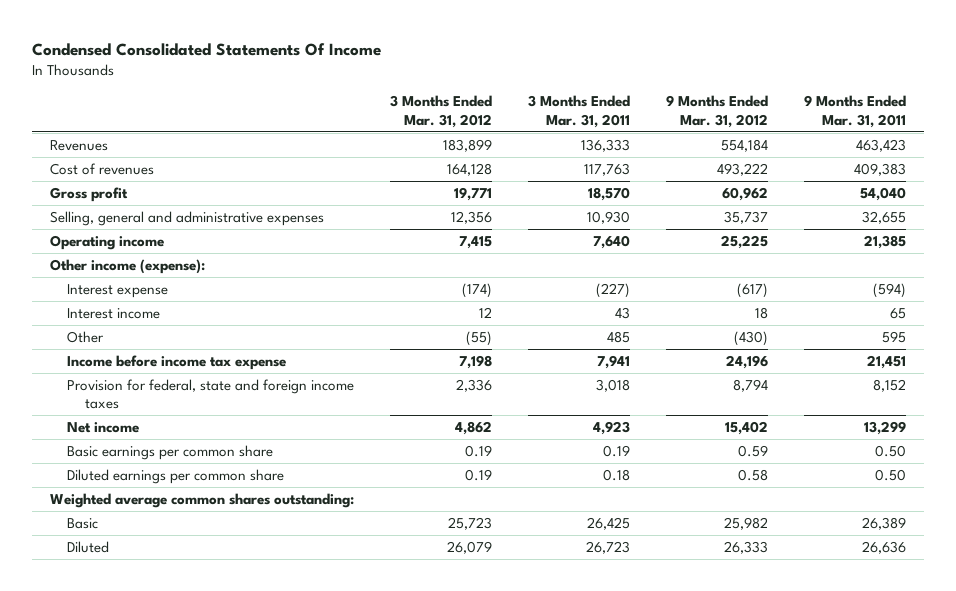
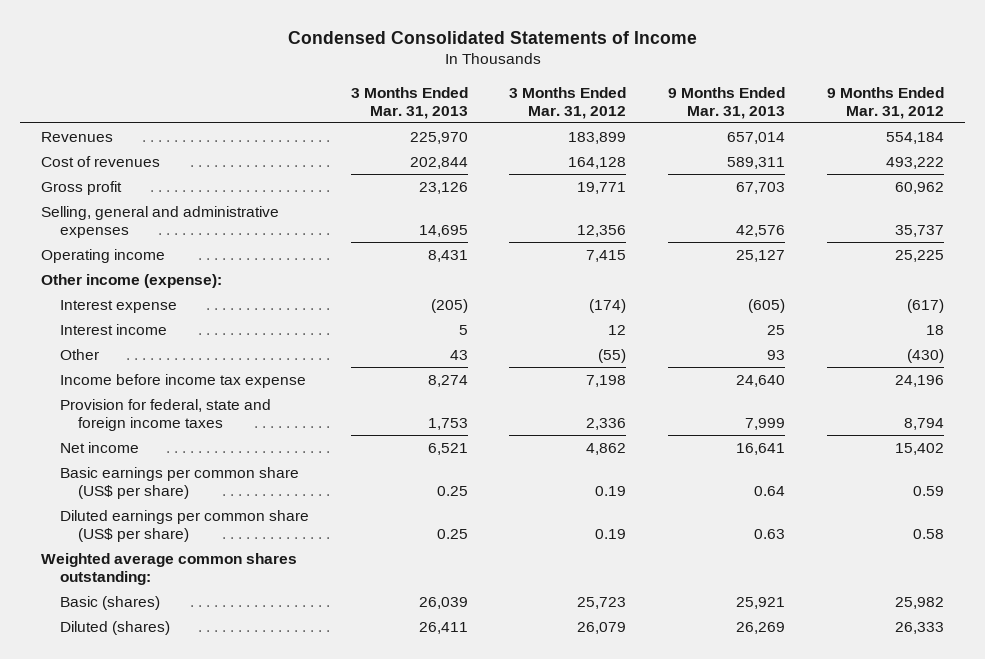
- Condensed Consolidated Statements Of Income
+ Condensed Consolidated Statements of Income
- | 3 Months Ended Mar. 31, 2012 | 3 Months Ended Mar. 31, 2011 | 9 Months Ended Mar. 31, 2012 | 9 Months Ended Mar. 31, 2011
+ | 3 Months Ended Mar. 31, 2013 | 3 Months Ended Mar. 31, 2012 | 9 Months Ended Mar. 31, 2013 | 9 Months Ended Mar. 31, 2012
- Basic earnings per common share | 0.19 | 0.19 | 0.59 | 0.50
- Diluted earnings per common share | 0.19 | 0.18 | 0.58 | 0.50
+ Basic earnings per common share (US$ per share) | 0.25 | 0.19 | 0.64 | 0.59
+ Diluted earnings per common share (US$ per share) | 0.25 | 0.19 | 0.63 | 0.58
- Basic | 25,723 | 26,425 | 25,982 | 26,389
- Diluted | 26,079 | 26,723 | 26,333 | 26,636
+ Basic (shares) | 26,039 | 25,723 | 25,921 | 25,982
+ Diluted (shares) | 26,411 | 26,079 | 26,269 | 26,333

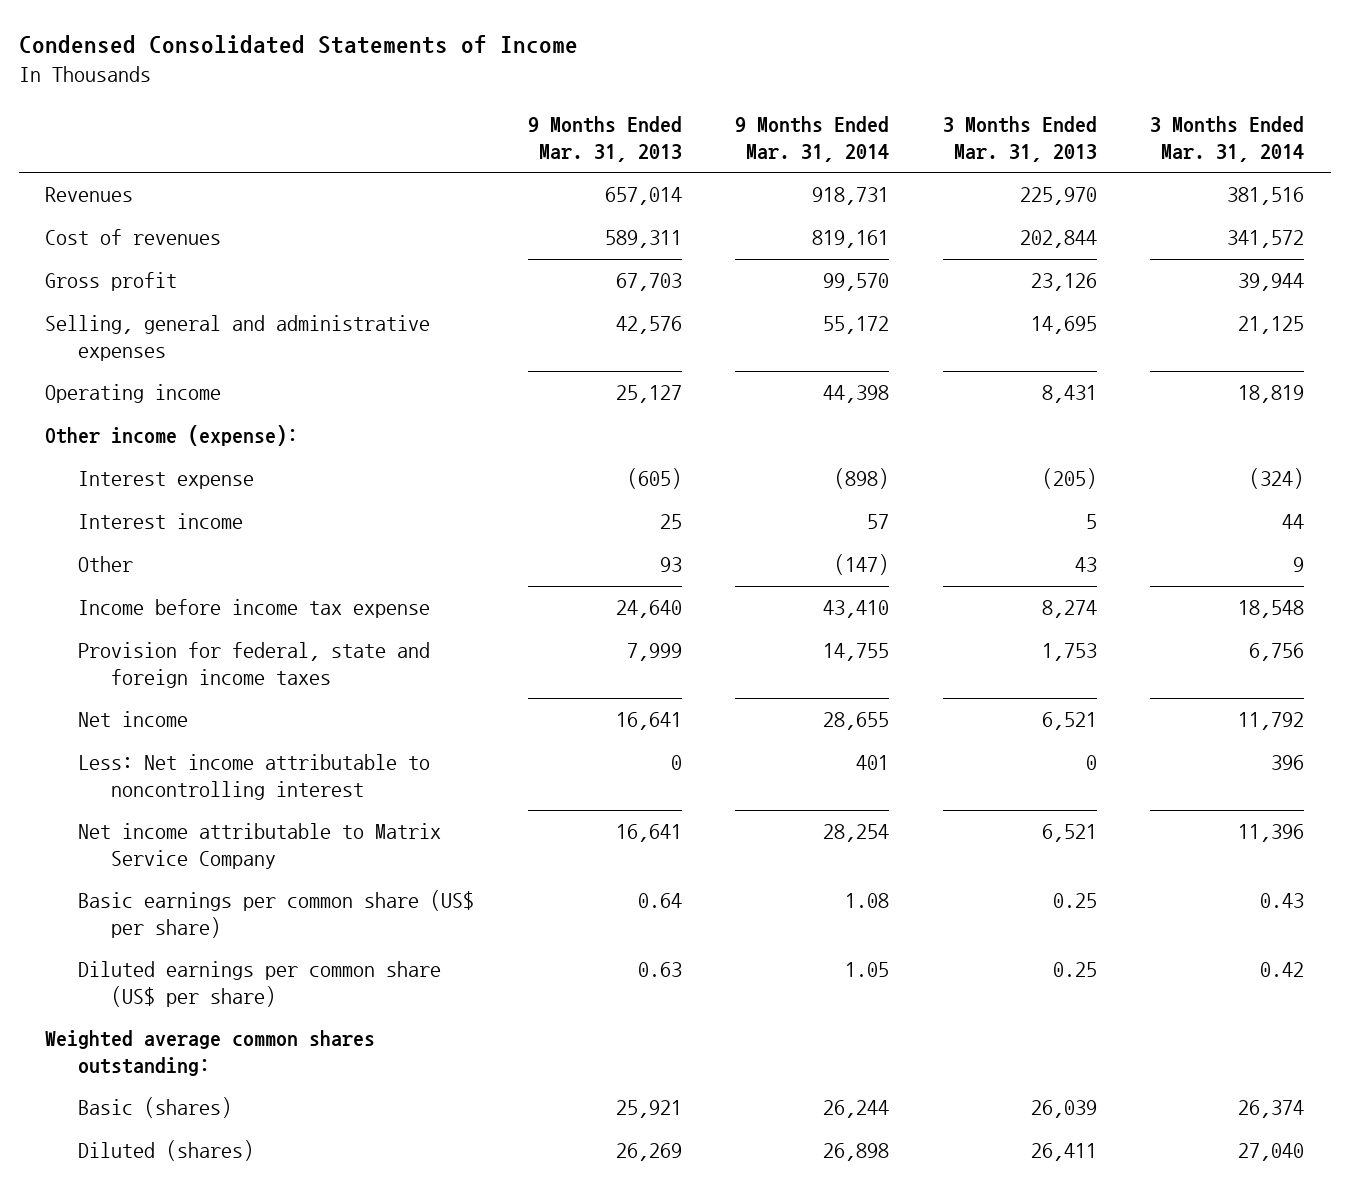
- | 3 Months Ended Mar. 31, 2013 | 3 Months Ended Mar. 31, 2012 | 9 Months Ended Mar. 31, 2013 | 9 Months Ended Mar. 31, 2012
+ | 9 Months Ended Mar. 31, 2013 | 9 Months Ended Mar. 31, 2014 | 3 Months Ended Mar. 31, 2013 | 3 Months Ended Mar. 31, 2014
+ Less: Net income attributable to noncontrolling interest | 0 | 401 | 0 | 396
+ Net income attributable to Matrix Service Company | 16,641 | 28,254 | 6,521 | 11,396

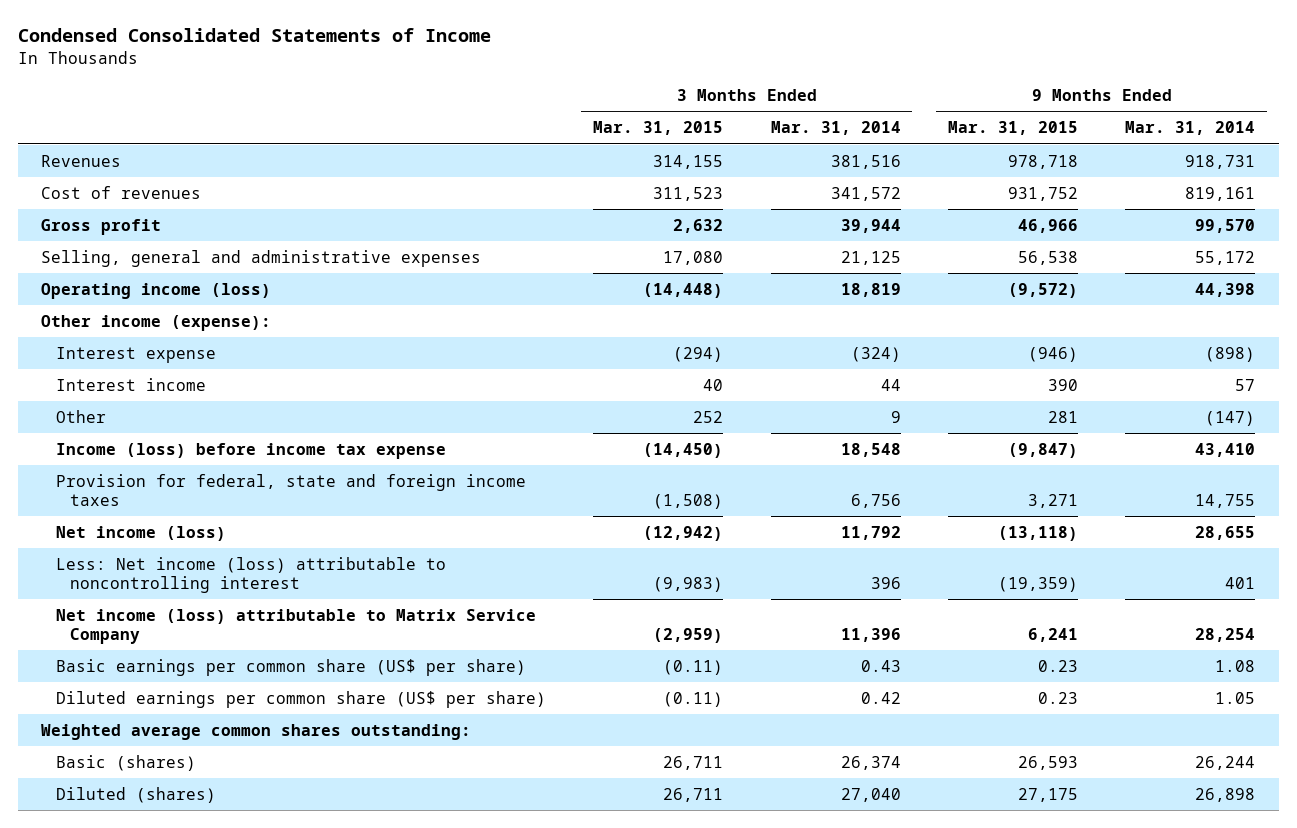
- | 9 Months Ended Mar. 31, 2013 | 9 Months Ended Mar. 31, 2014 | 3 Months Ended Mar. 31, 2013 | 3 Months Ended Mar. 31, 2014
+ | 3 Months Ended Mar. 31, 2015 | 3 Months Ended Mar. 31, 2014 | 9 Months Ended Mar. 31, 2015 | 9 Months Ended Mar. 31, 2014
- Operating income | 25,127 | 44,398 | 8,431 | 18,819
+ Operating income (loss) | (14,448) | 18,819 | (9,572) | 44,398
- Income before income tax expense | 24,640 | 43,410 | 8,274 | 18,548
+ Income (loss) before income tax expense | (14,450) | 18,548 | (9,847) | 43,410
- Net income | 16,641 | 28,655 | 6,521 | 11,792
- Less: Net income attributable to noncontrolling interest | 0 | 401 | 0 | 396
- Net income attributable to Matrix Service Company | 16,641 | 28,254 | 6,521 | 11,396
+ Net income (loss) | (12,942) | 11,792 | (13,118) | 28,655
+ Less: Net income (loss) attributable to noncontrolling interest | (9,983) | 396 | (19,359) | 401
+ Net income (loss) attributable to Matrix Service Company | (2,959) | 11,396 | 6,241 | 28,254

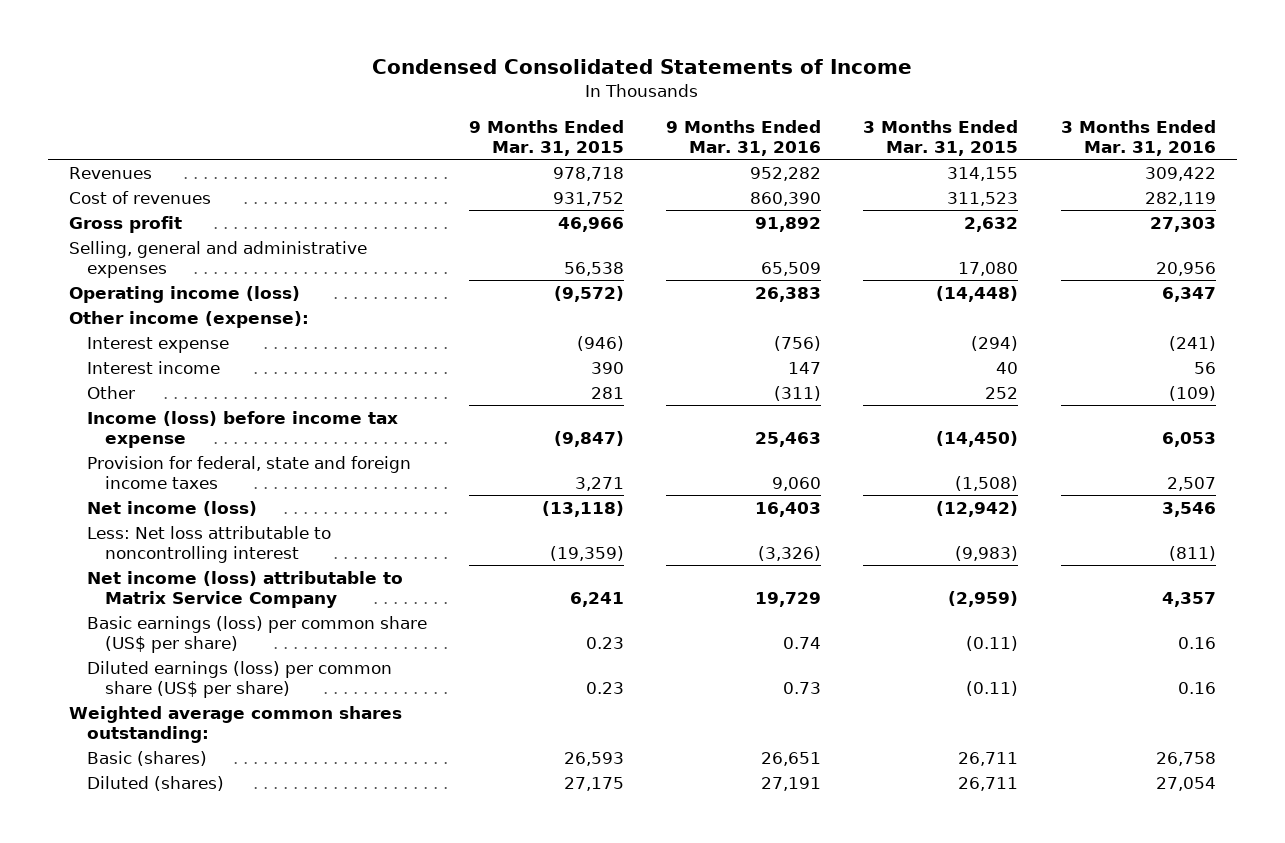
- | 3 Months Ended Mar. 31, 2015 | 3 Months Ended Mar. 31, 2014 | 9 Months Ended Mar. 31, 2015 | 9 Months Ended Mar. 31, 2014
+ | 9 Months Ended Mar. 31, 2015 | 9 Months Ended Mar. 31, 2016 | 3 Months Ended Mar. 31, 2015 | 3 Months Ended Mar. 31, 2016
- Less: Net income (loss) attributable to noncontrolling interest | (9,983) | 396 | (19,359) | 401
+ Less: Net loss attributable to noncontrolling interest | (19,359) | (3,326) | (9,983) | (811)
- Basic earnings per common share (US$ per share) | (0.11) | 0.43 | 0.23 | 1.08
- Diluted earnings per common share (US$ per share) | (0.11) | 0.42 | 0.23 | 1.05
+ Basic earnings (loss) per common share (US$ per share) | 0.23 | 0.74 | (0.11) | 0.16
+ Diluted earnings (loss) per common share (US$ per share) | 0.23 | 0.73 | (0.11) | 0.16

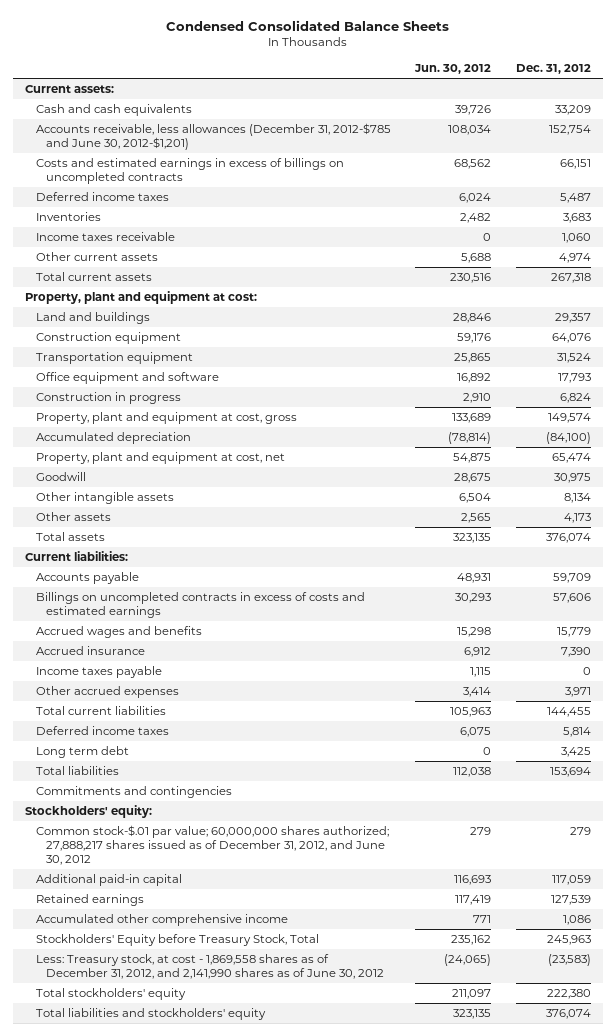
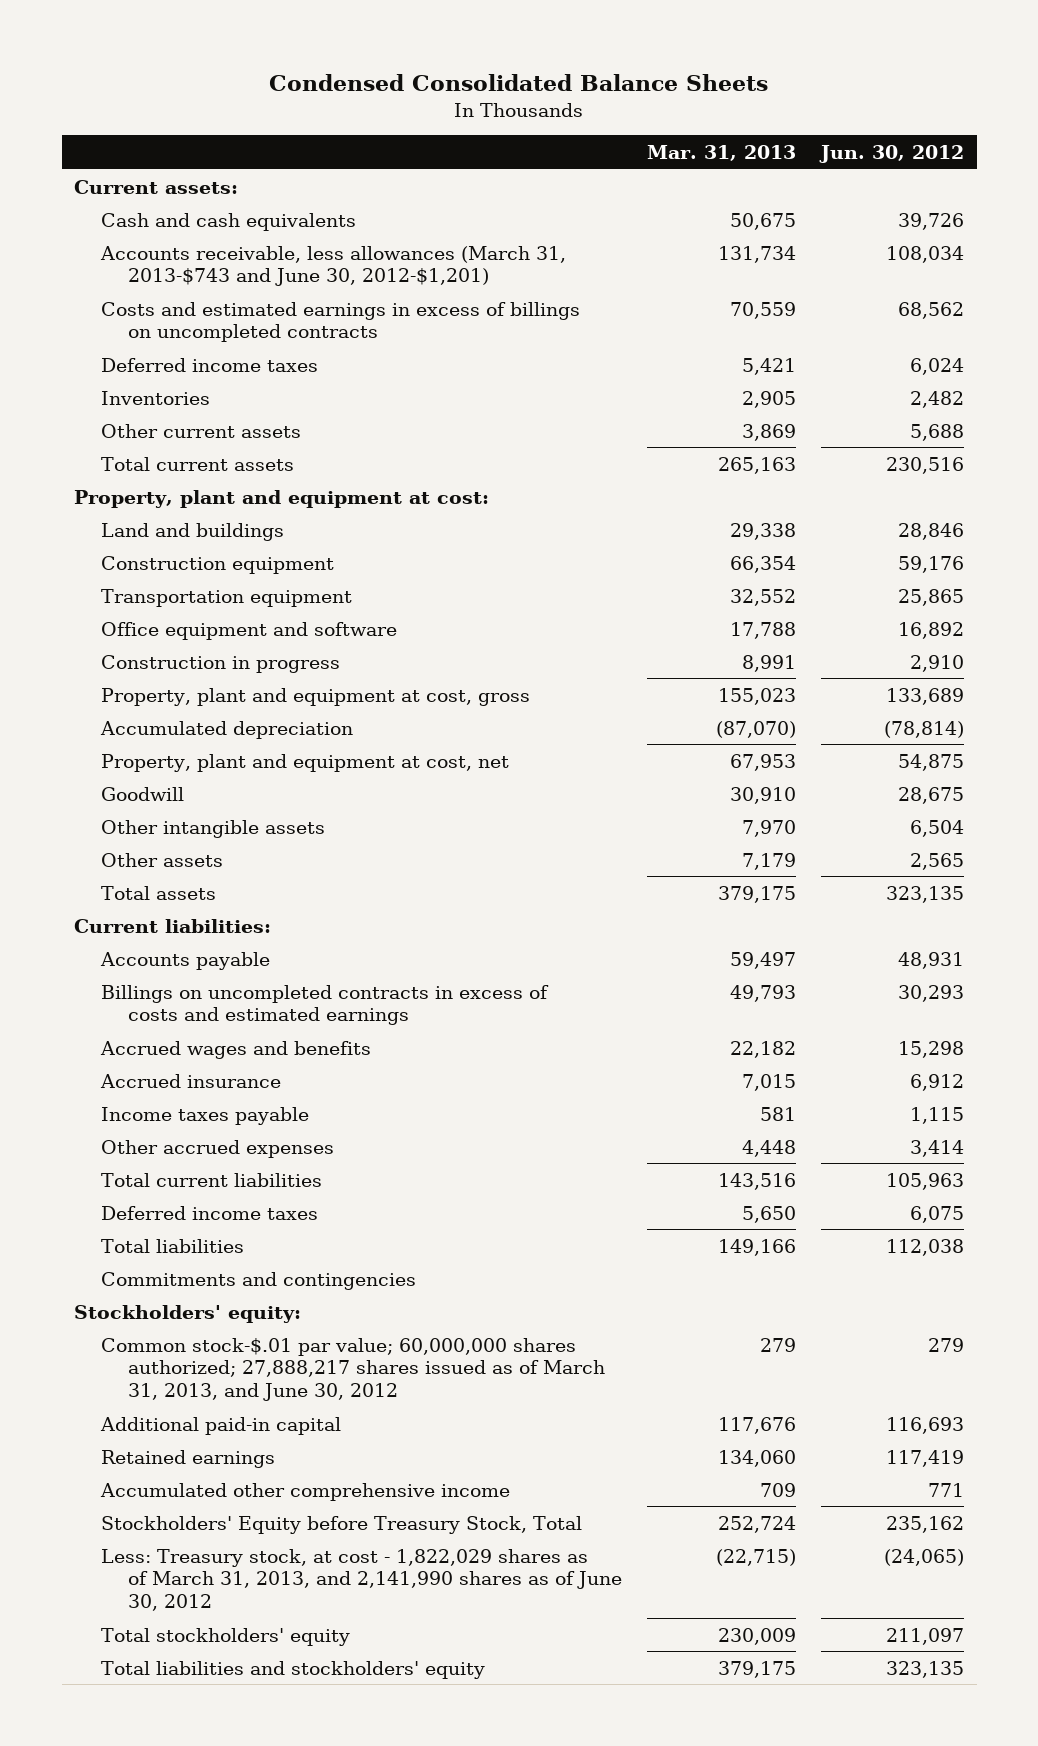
- | Jun. 30, 2012 | Dec. 31, 2012
+ | Mar. 31, 2013 | Jun. 30, 2012
- Accounts receivable, less allowances (December 31, 2012-$785 and June 30, 2012-$1,201) | 108,034 | 152,754
+ Accounts receivable, less allowances (March 31, 2013-$743 and June 30, 2012-$1,201) | 131,734 | 108,034
- Income taxes receivable | 0 | 1,060
- Long term debt | 0 | 3,425
- Common stock-$.01 par value; 60,000,000 shares authorized; 27,888,217 shares issued as of December 31, 2012, and June 30, 2012 | 279 | 279
+ Common stock-$.01 par value; 60,000,000 shares authorized; 27,888,217 shares issued as of March 31, 2013, and June 30, 2012 | 279 | 279
- Less: Treasury stock, at cost - 1,869,558 shares as of December 31, 2012, and 2,141,990 shares as of June 30, 2012 | (24,065) | (23,583)
+ Less: Treasury stock, at cost - 1,822,029 shares as of March 31, 2013, and 2,141,990 shares as of June 30, 2012 | (22,715) | (24,065)

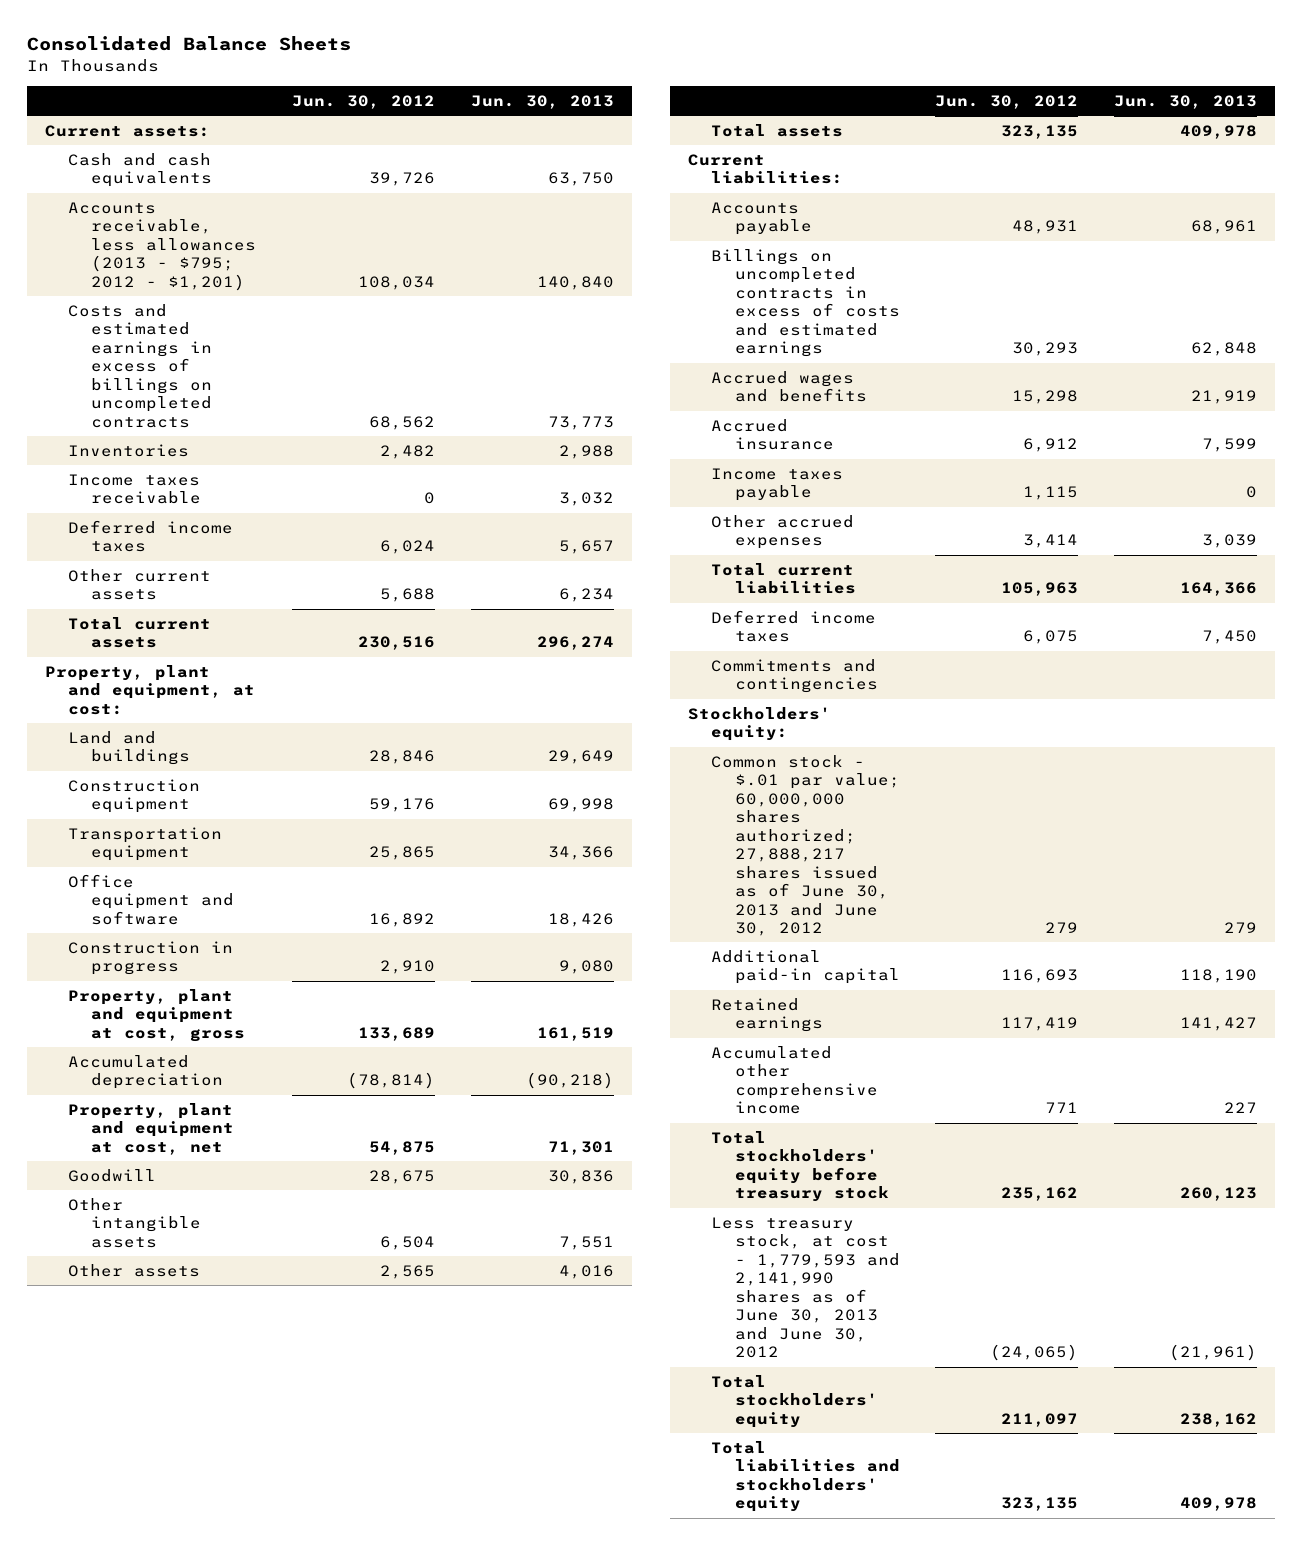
- Condensed Consolidated Balance Sheets
+ Consolidated Balance Sheets
- | Mar. 31, 2013 | Jun. 30, 2012
+ | Jun. 30, 2012 | Jun. 30, 2013
- Accounts receivable, less allowances (March 31, 2013-$743 and June 30, 2012-$1,201) | 131,734 | 108,034
+ Accounts receivable, less allowances (2013 - $795; 2012 - $1,201) | 108,034 | 140,840
+ Income taxes receivable | 0 | 3,032
moved down: Deferred income taxes | 6,024 | 5,657
- Property, plant and equipment at cost:
+ Property, plant and equipment, at cost:
- Total liabilities | 149,166 | 112,038
- Common stock-$.01 par value; 60,000,000 shares authorized; 27,888,217 shares issued as of March 31, 2013, and June 30, 2012 | 279 | 279
+ Common stock - $.01 par value; 60,000,000 shares authorized; 27,888,217 shares issued as of June 30, 2013 and June 30, 2012 | 279 | 279
- Stockholders' Equity before Treasury Stock, Total | 252,724 | 235,162
- Less: Treasury stock, at cost - 1,822,029 shares as of March 31, 2013, and 2,141,990 shares as of June 30, 2012 | (22,715) | (24,065)
+ Total stockholders' equity before treasury stock | 235,162 | 260,123
+ Less treasury stock, at cost - 1,779,593 and 2,141,990 shares as of June 30, 2013 and June 30, 2012 | (24,065) | (21,961)

